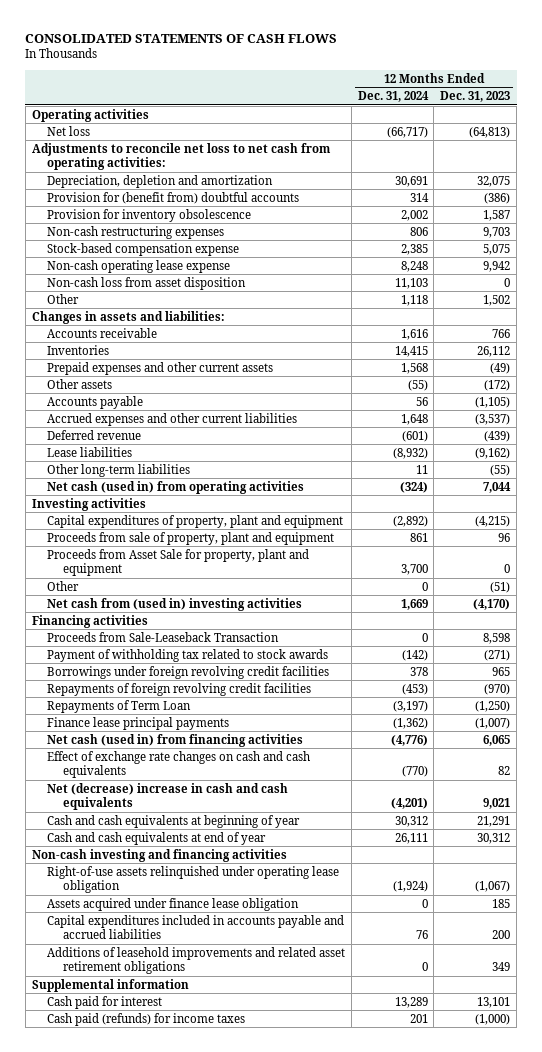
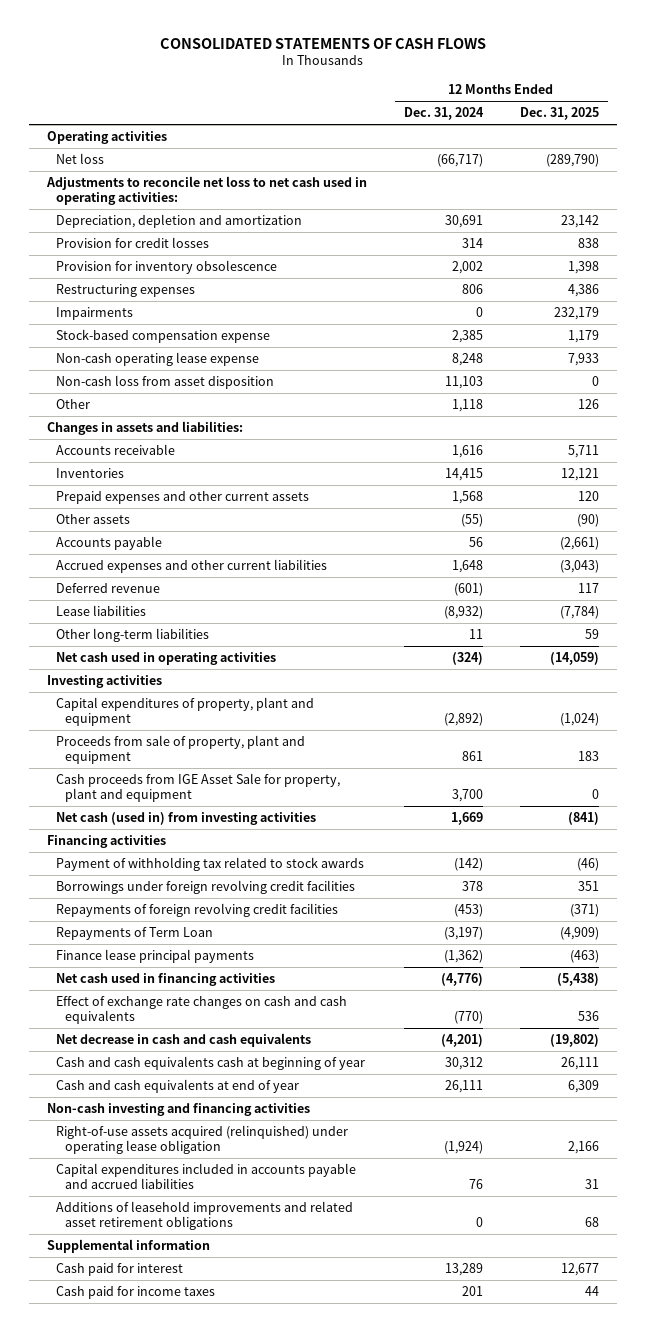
- | 12 Months Ended Dec. 31, 2024 | 12 Months Ended Dec. 31, 2023
+ | 12 Months Ended Dec. 31, 2024 | 12 Months Ended Dec. 31, 2025
- Adjustments to reconcile net loss to net cash from operating activities:
+ Adjustments to reconcile net loss to net cash used in operating activities:
- Provision for (benefit from) doubtful accounts | 314 | (386)
+ Provision for credit losses | 314 | 838
- Non-cash restructuring expenses | 806 | 9,703
+ Restructuring expenses | 806 | 4,386
+ Impairments | 0 | 232,179
- Net cash (used in) from operating activities | (324) | 7,044
+ Net cash used in operating activities | (324) | (14,059)
- Proceeds from Asset Sale for property, plant and equipment | 3,700 | 0
- Other | 0 | (51)
- Net cash from (used in) investing activities | 1,669 | (4,170)
+ Cash proceeds from IGE Asset Sale for property, plant and equipment | 3,700 | 0
+ Net cash (used in) from investing activities | 1,669 | (841)
- Proceeds from Sale-Leaseback Transaction | 0 | 8,598
- Net cash (used in) from financing activities | (4,776) | 6,065
+ Net cash used in financing activities | (4,776) | (5,438)
- Net (decrease) increase in cash and cash equivalents | (4,201) | 9,021
- Cash and cash equivalents at beginning of year | 30,312 | 21,291
+ Net decrease in cash and cash equivalents | (4,201) | (19,802)
+ Cash and cash equivalents cash at beginning of year | 30,312 | 26,111
- Right-of-use assets relinquished under operating lease obligation | (1,924) | (1,067)
- Assets acquired under finance lease obligation | 0 | 185
+ Right-of-use assets acquired (relinquished) under operating lease obligation | (1,924) | 2,166
- Cash paid (refunds) for income taxes | 201 | (1,000)
+ Cash paid for income taxes | 201 | 44

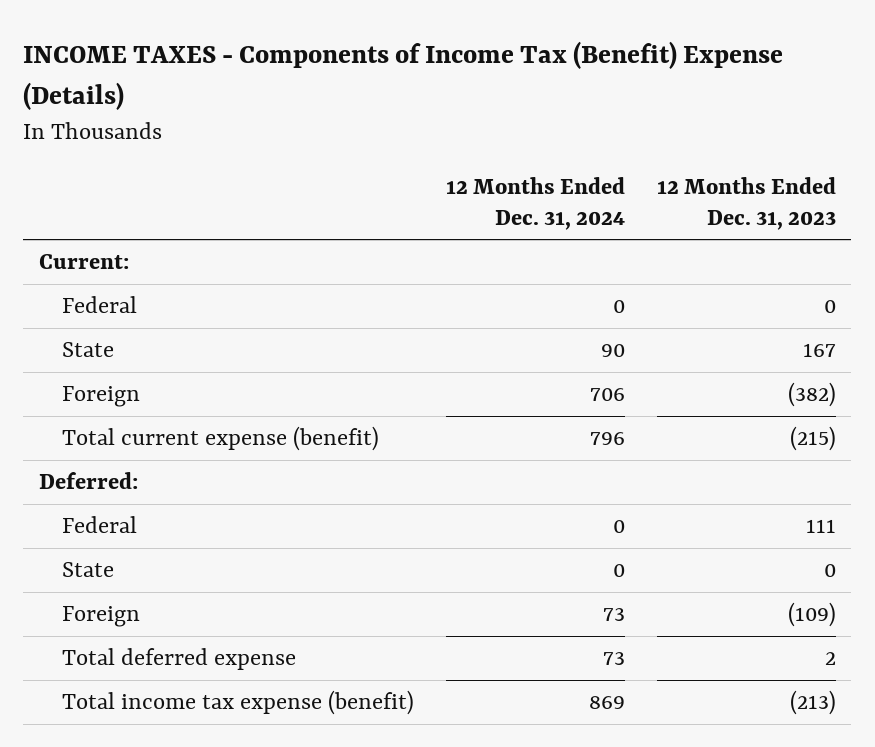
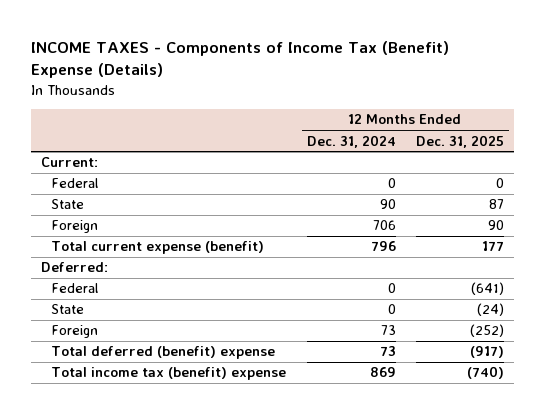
- | 12 Months Ended Dec. 31, 2024 | 12 Months Ended Dec. 31, 2023
+ | 12 Months Ended Dec. 31, 2024 | 12 Months Ended Dec. 31, 2025
- Total deferred expense | 73 | 2
- Total income tax expense (benefit) | 869 | (213)
+ Total deferred (benefit) expense | 73 | (917)
+ Total income tax (benefit) expense | 869 | (740)

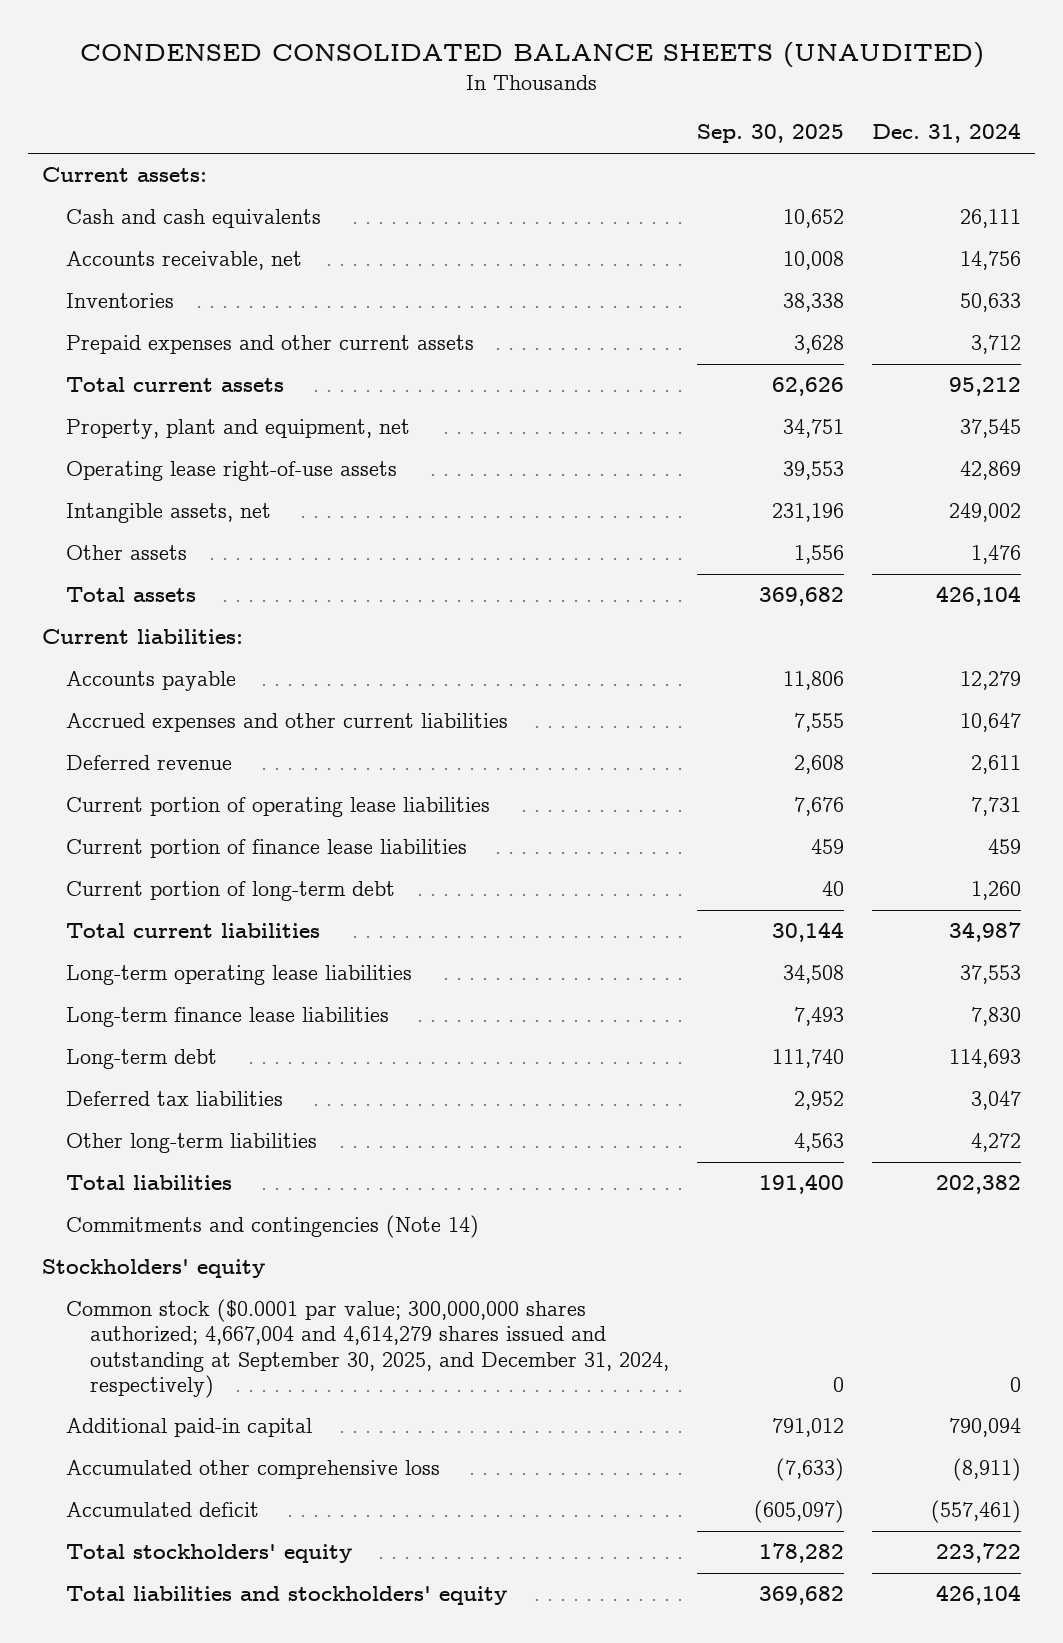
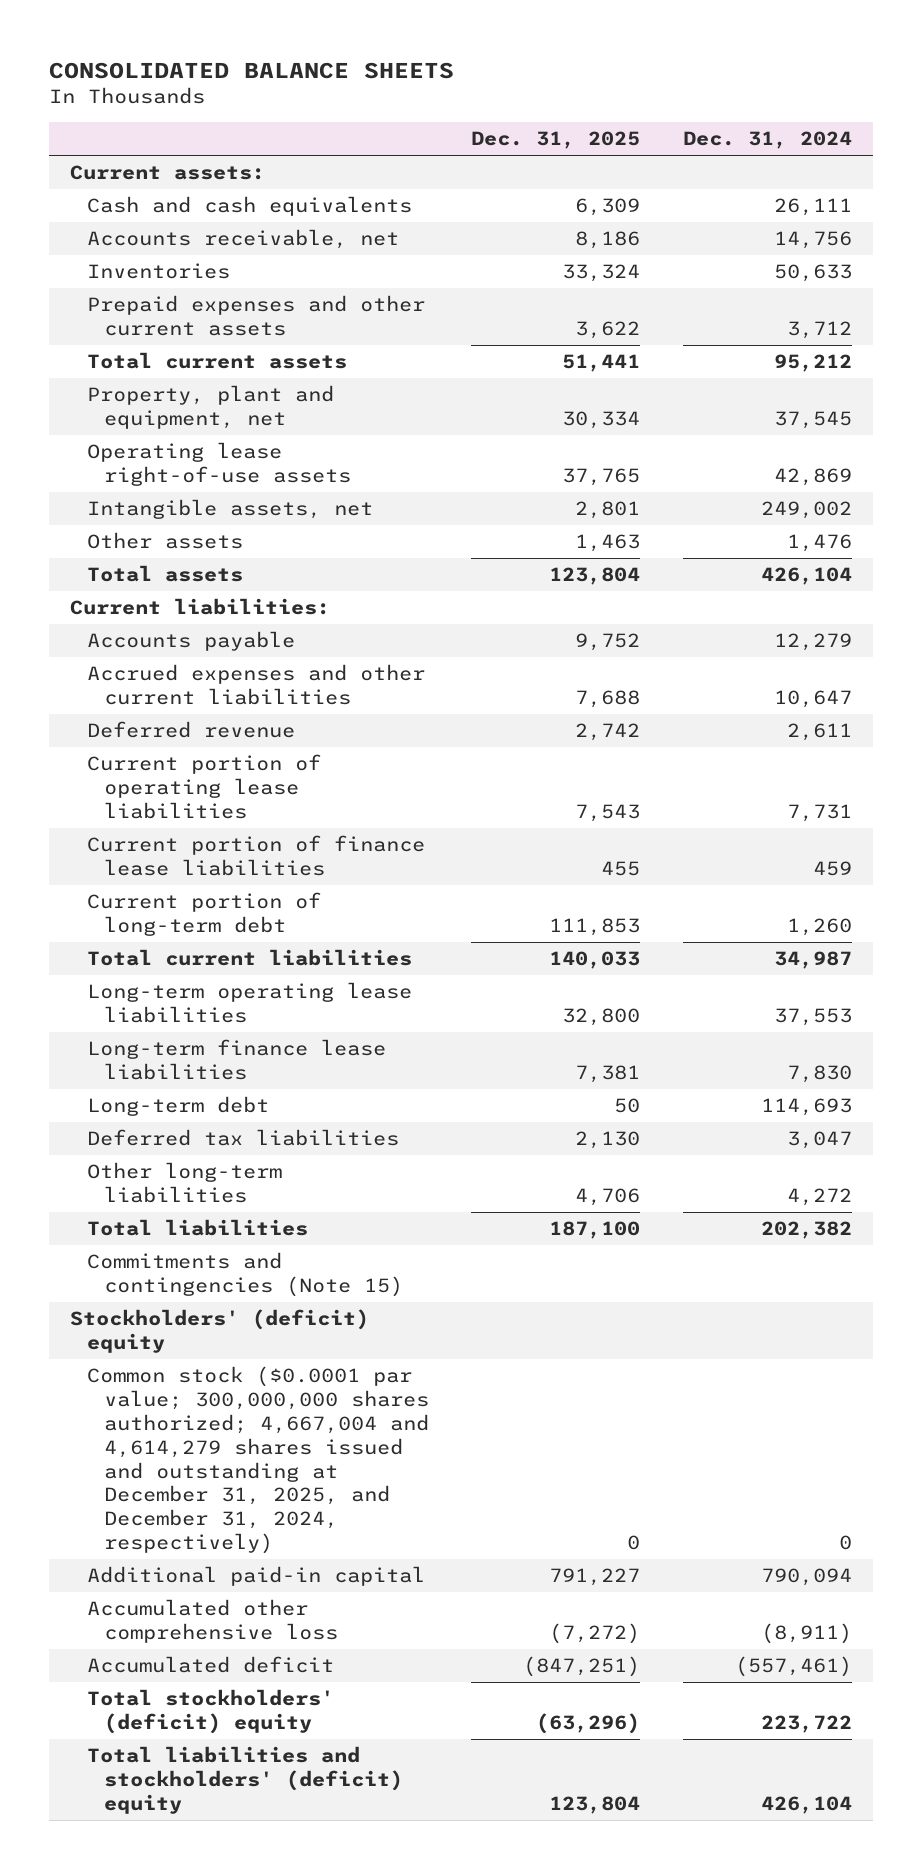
- CONDENSED CONSOLIDATED BALANCE SHEETS (UNAUDITED)
+ CONSOLIDATED BALANCE SHEETS
- | Sep. 30, 2025 | Dec. 31, 2024
+ | Dec. 31, 2025 | Dec. 31, 2024
- Commitments and contingencies (Note 14)
- Stockholders' equity
- Common stock ($0.0001 par value; 300,000,000 shares authorized; 4,667,004 and 4,614,279 shares issued and outstanding at September 30, 2025, and December 31, 2024, respectively) | 0 | 0
+ Commitments and contingencies (Note 15)
+ Stockholders' (deficit) equity
+ Common stock ($0.0001 par value; 300,000,000 shares authorized; 4,667,004 and 4,614,279 shares issued and outstanding at December 31, 2025, and December 31, 2024, respectively) | 0 | 0
- Total stockholders' equity | 178,282 | 223,722
- Total liabilities and stockholders' equity | 369,682 | 426,104
+ Total stockholders' (deficit) equity | (63,296) | 223,722
+ Total liabilities and stockholders' (deficit) equity | 123,804 | 426,104

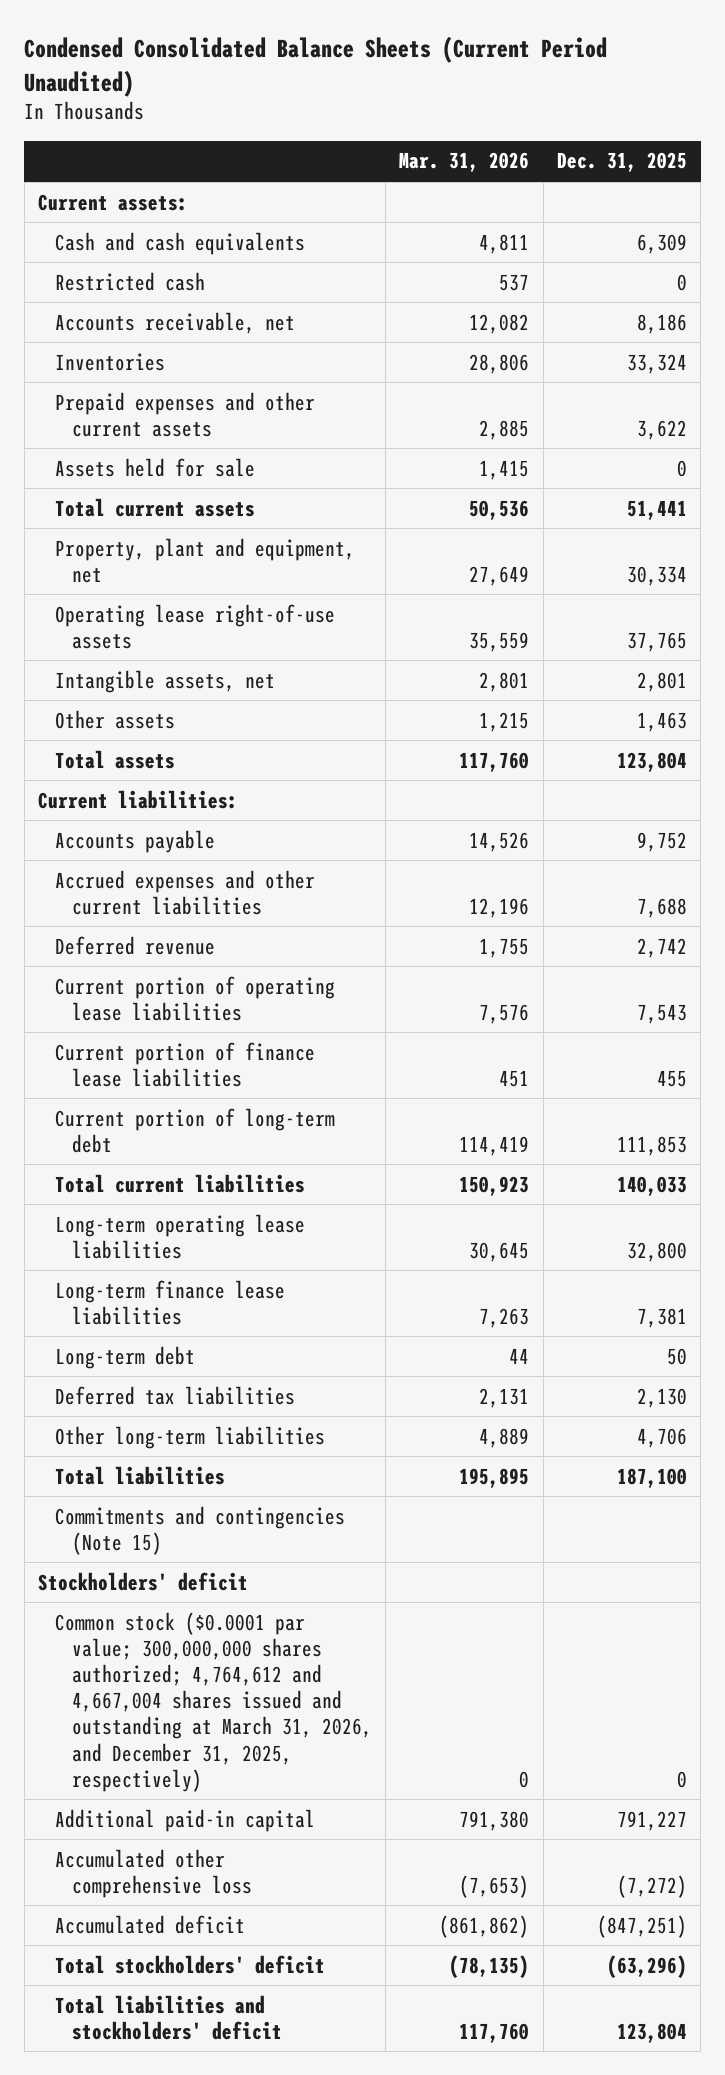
- CONSOLIDATED BALANCE SHEETS
+ Condensed Consolidated Balance Sheets (Current Period Unaudited)
- | Dec. 31, 2025 | Dec. 31, 2024
+ | Mar. 31, 2026 | Dec. 31, 2025
+ Restricted cash | 537 | 0
+ Assets held for sale | 1,415 | 0
- Stockholders' (deficit) equity
- Common stock ($0.0001 par value; 300,000,000 shares authorized; 4,667,004 and 4,614,279 shares issued and outstanding at December 31, 2025, and December 31, 2024, respectively) | 0 | 0
+ Stockholders' deficit
+ Common stock ($0.0001 par value; 300,000,000 shares authorized; 4,764,612 and 4,667,004 shares issued and outstanding at March 31, 2026, and December 31, 2025, respectively) | 0 | 0
- Total stockholders' (deficit) equity | (63,296) | 223,722
- Total liabilities and stockholders' (deficit) equity | 123,804 | 426,104
+ Total stockholders' deficit | (78,135) | (63,296)
+ Total liabilities and stockholders' deficit | 117,760 | 123,804

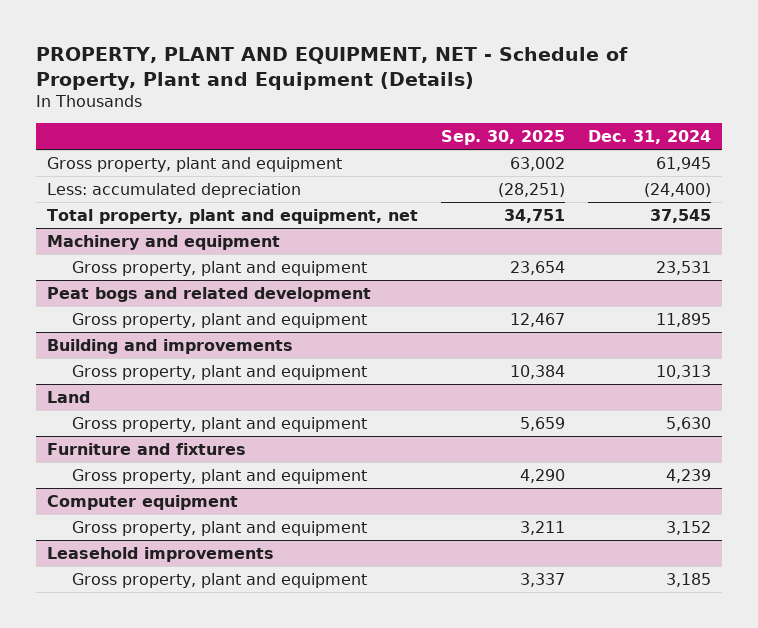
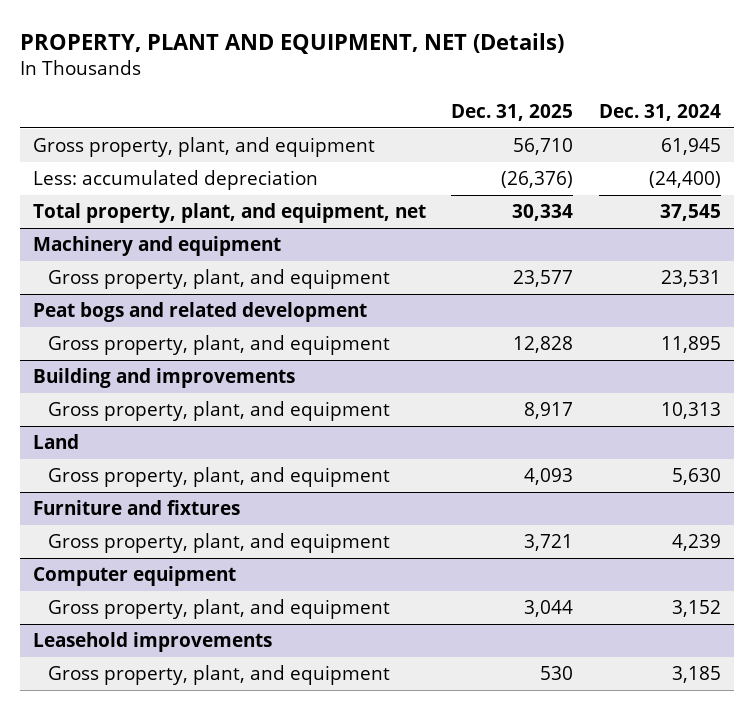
- PROPERTY, PLANT AND EQUIPMENT, NET - Schedule of Property, Plant and Equipment (Details)
+ PROPERTY, PLANT AND EQUIPMENT, NET (Details)
- | Sep. 30, 2025 | Dec. 31, 2024
+ | Dec. 31, 2025 | Dec. 31, 2024
- Gross property, plant and equipment | 63,002 | 61,945
+ Gross property, plant, and equipment | 56,710 | 61,945
- Total property, plant and equipment, net | 34,751 | 37,545
+ Total property, plant, and equipment, net | 30,334 | 37,545
@ Machinery and equipment
- Gross property, plant and equipment | 23,654 | 23,531
+ Gross property, plant, and equipment | 23,577 | 23,531
@ Peat bogs and related development
- Gross property, plant and equipment | 12,467 | 11,895
+ Gross property, plant, and equipment | 12,828 | 11,895
@ Building and improvements
- Gross property, plant and equipment | 10,384 | 10,313
+ Gross property, plant, and equipment | 8,917 | 10,313
@ Land
- Gross property, plant and equipment | 5,659 | 5,630
+ Gross property, plant, and equipment | 4,093 | 5,630
@ Furniture and fixtures
- Gross property, plant and equipment | 4,290 | 4,239
+ Gross property, plant, and equipment | 3,721 | 4,239
@ Computer equipment
- Gross property, plant and equipment | 3,211 | 3,152
+ Gross property, plant, and equipment | 3,044 | 3,152
@ Leasehold improvements
- Gross property, plant and equipment | 3,337 | 3,185
+ Gross property, plant, and equipment | 530 | 3,185

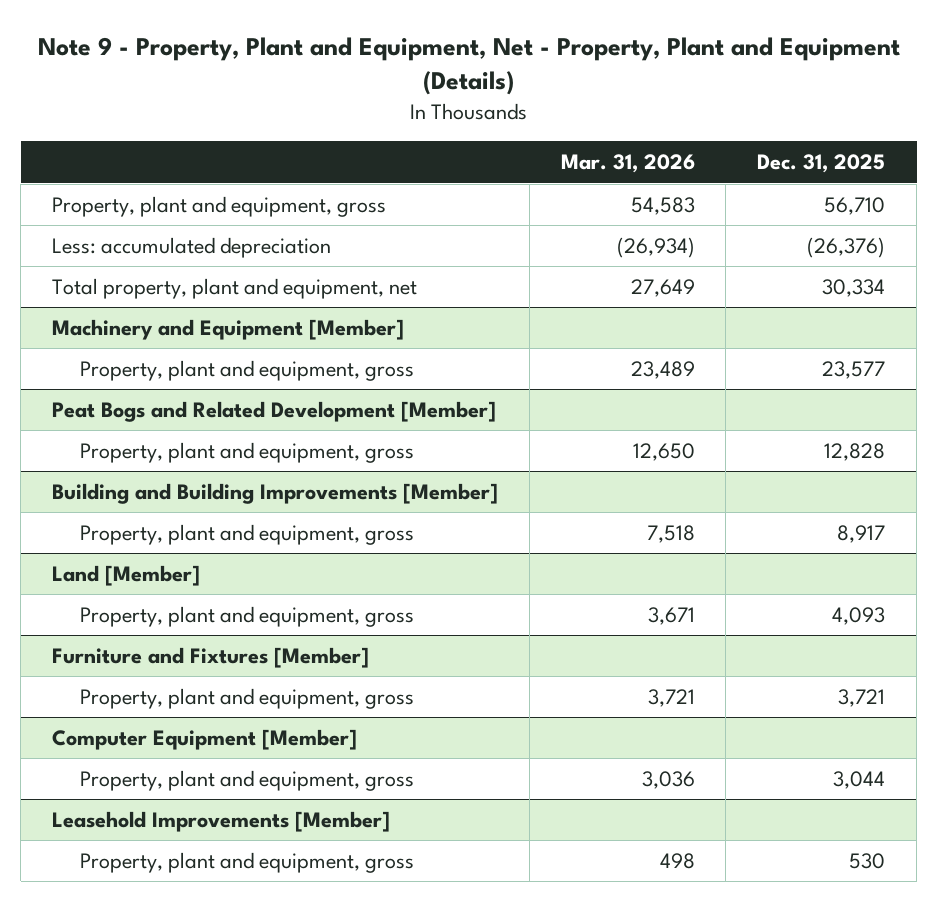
- PROPERTY, PLANT AND EQUIPMENT, NET (Details)
+ Note 9 - Property, Plant and Equipment, Net - Property, Plant and Equipment (Details)
- | Dec. 31, 2025 | Dec. 31, 2024
+ | Mar. 31, 2026 | Dec. 31, 2025
- Gross property, plant, and equipment | 56,710 | 61,945
+ Property, plant and equipment, gross | 54,583 | 56,710
- Total property, plant, and equipment, net | 30,334 | 37,545
- Machinery and equipment
- Gross property, plant, and equipment | 23,577 | 23,531
- Peat bogs and related development
- Gross property, plant, and equipment | 12,828 | 11,895
- Building and improvements
- Gross property, plant, and equipment | 8,917 | 10,313
- Land
- Gross property, plant, and equipment | 4,093 | 5,630
- Furniture and fixtures
- Gross property, plant, and equipment | 3,721 | 4,239
- Computer equipment
- Gross property, plant, and equipment | 3,044 | 3,152
- Leasehold improvements
- Gross property, plant, and equipment | 530 | 3,185
+ Total property, plant and equipment, net | 27,649 | 30,334
+ Machinery and Equipment [Member]
+ Property, plant and equipment, gross | 23,489 | 23,577
+ Peat Bogs and Related Development [Member]
+ Property, plant and equipment, gross | 12,650 | 12,828
+ Building and Building Improvements [Member]
+ Property, plant and equipment, gross | 7,518 | 8,917
+ Land [Member]
+ Property, plant and equipment, gross | 3,671 | 4,093
+ Furniture and Fixtures [Member]
+ Property, plant and equipment, gross | 3,721 | 3,721
+ Computer Equipment [Member]
+ Property, plant and equipment, gross | 3,036 | 3,044
+ Leasehold Improvements [Member]
+ Property, plant and equipment, gross | 498 | 530

